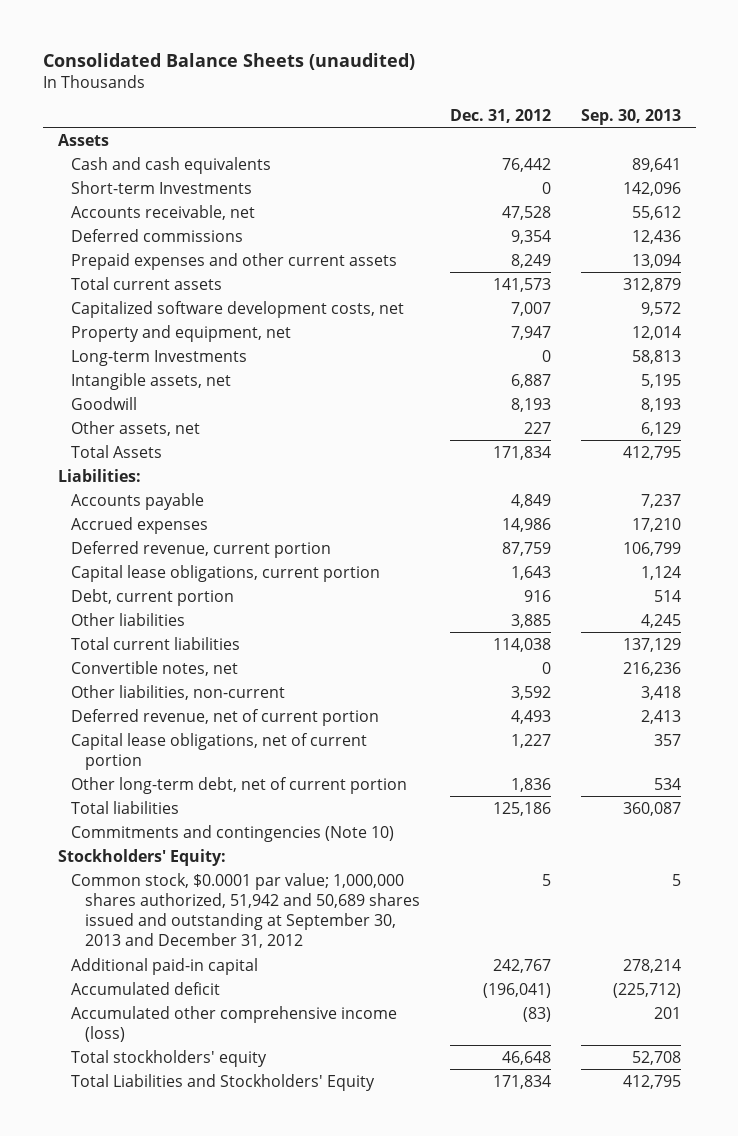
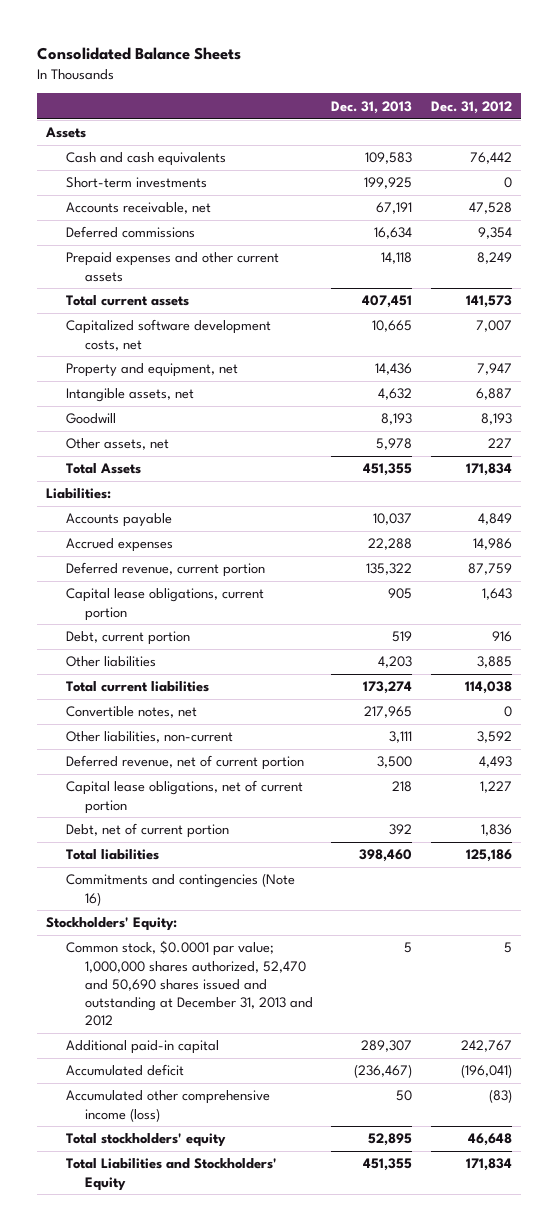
- Consolidated Balance Sheets (unaudited)
+ Consolidated Balance Sheets
- | Dec. 31, 2012 | Sep. 30, 2013
+ | Dec. 31, 2013 | Dec. 31, 2012
- Short-term Investments | 0 | 142,096
+ Short-term investments | 199,925 | 0
- Long-term Investments | 0 | 58,813
- Other long-term debt, net of current portion | 1,836 | 534
+ Debt, net of current portion | 392 | 1,836
- Commitments and contingencies (Note 10)
+ Commitments and contingencies (Note 16)
- Common stock, $0.0001 par value; 1,000,000 shares authorized, 51,942 and 50,689 shares issued and outstanding at September 30, 2013 and December 31, 2012 | 5 | 5
+ Common stock, $0.0001 par value; 1,000,000 shares authorized, 52,470 and 50,690 shares issued and outstanding at December 31, 2013 and 2012 | 5 | 5

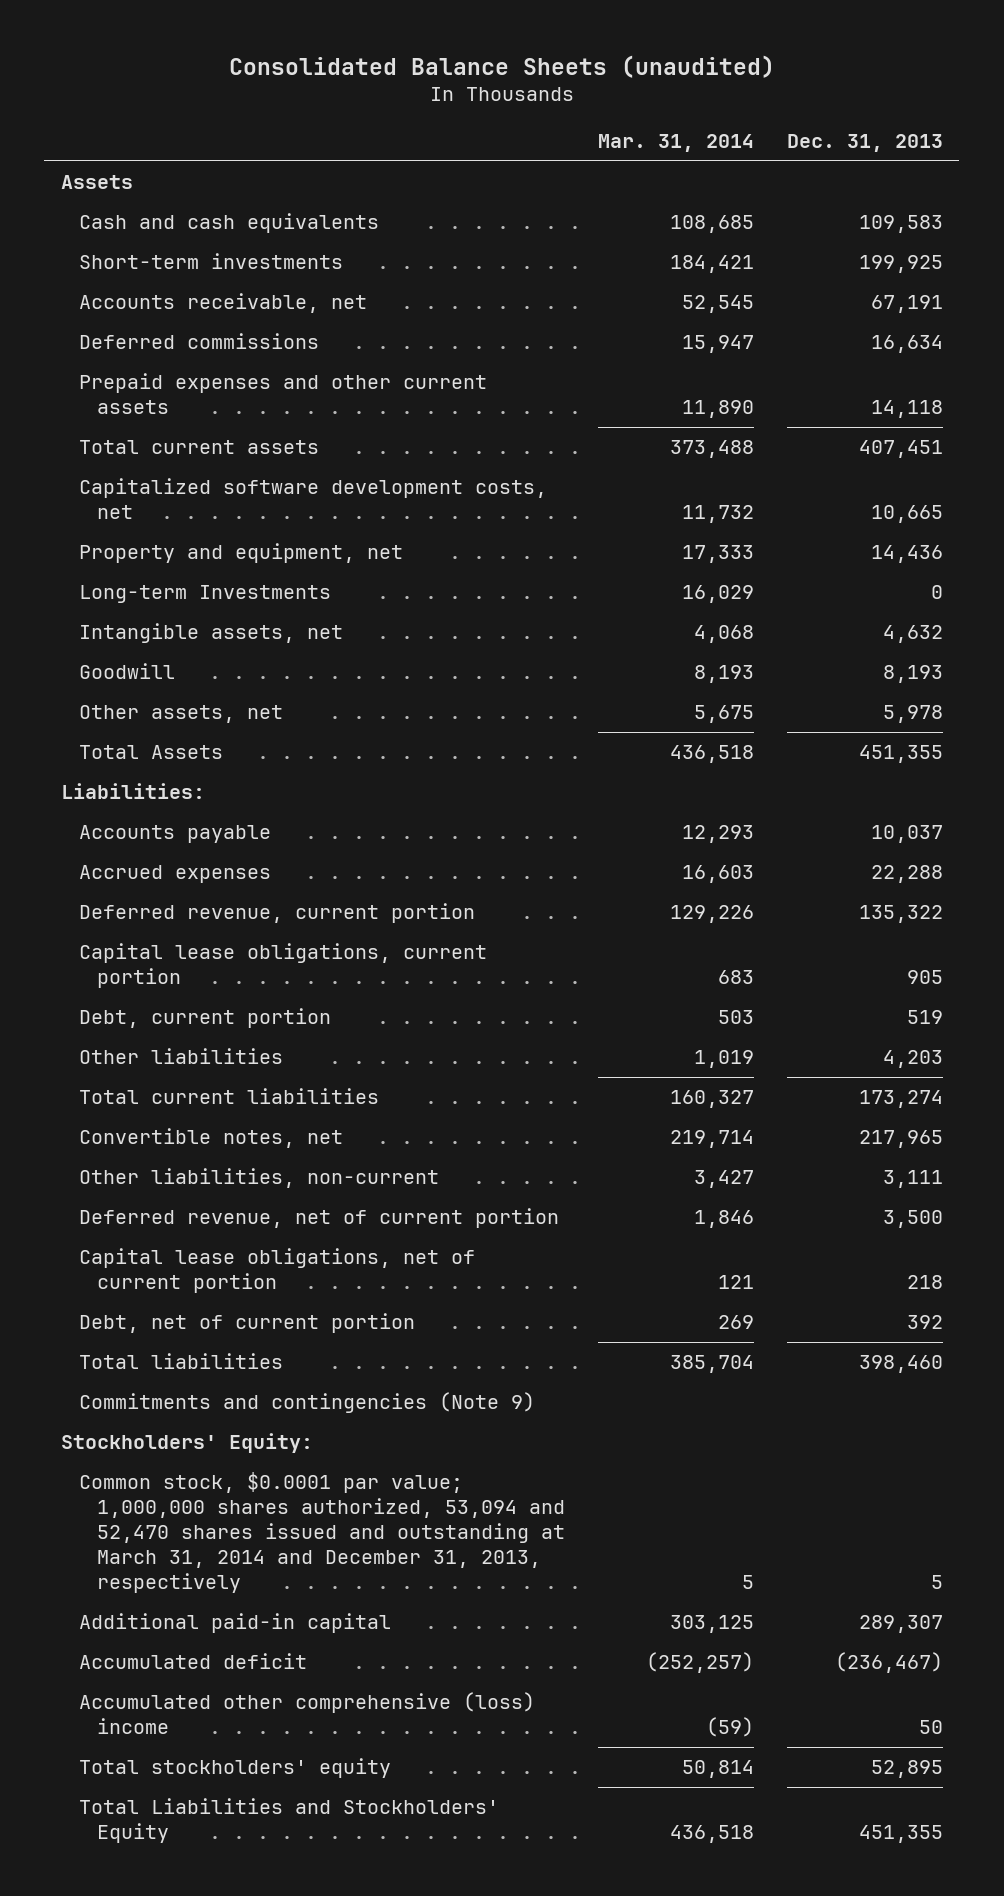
- Consolidated Balance Sheets
+ Consolidated Balance Sheets (unaudited)
- | Dec. 31, 2013 | Dec. 31, 2012
+ | Mar. 31, 2014 | Dec. 31, 2013
+ Long-term Investments | 16,029 | 0
- Commitments and contingencies (Note 16)
+ Commitments and contingencies (Note 9)
- Common stock, $0.0001 par value; 1,000,000 shares authorized, 52,470 and 50,690 shares issued and outstanding at December 31, 2013 and 2012 | 5 | 5
+ Common stock, $0.0001 par value; 1,000,000 shares authorized, 53,094 and 52,470 shares issued and outstanding at March 31, 2014 and December 31, 2013, respectively | 5 | 5
- Accumulated other comprehensive income (loss) | 50 | (83)
+ Accumulated other comprehensive (loss) income | (59) | 50

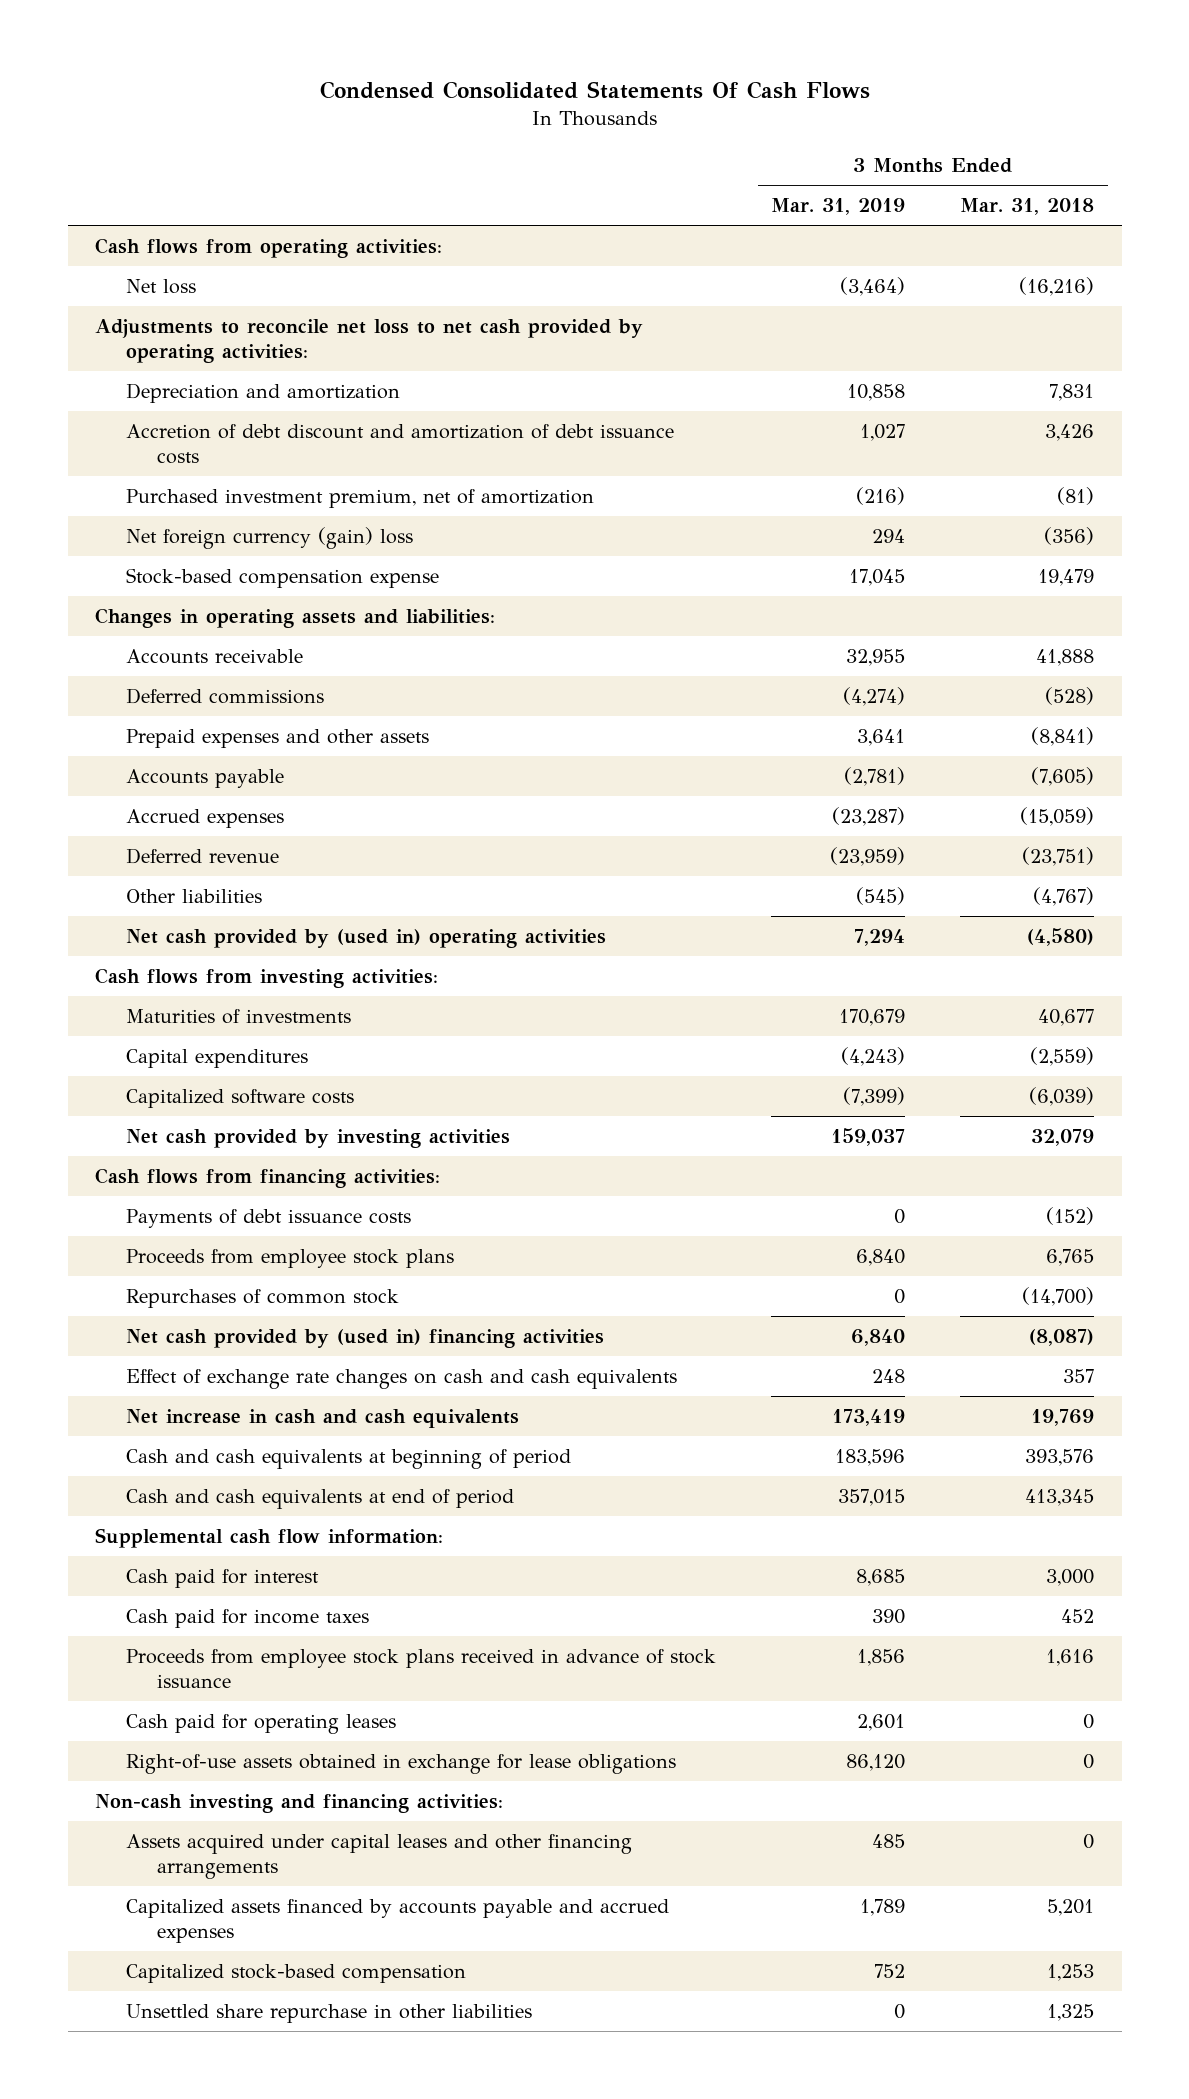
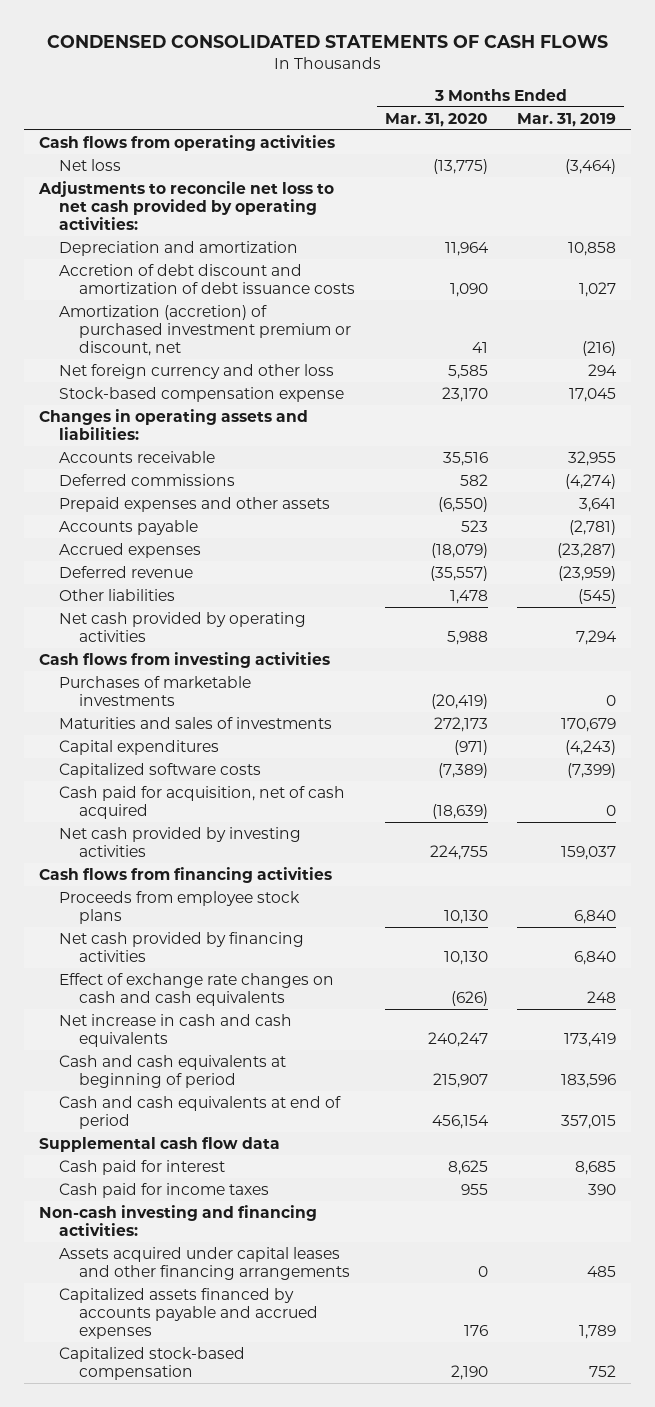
- Condensed Consolidated Statements Of Cash Flows
+ CONDENSED CONSOLIDATED STATEMENTS OF CASH FLOWS
- | 3 Months Ended Mar. 31, 2019 | 3 Months Ended Mar. 31, 2018
+ | 3 Months Ended Mar. 31, 2020 | 3 Months Ended Mar. 31, 2019
- Cash flows from operating activities:
+ Cash flows from operating activities
- Purchased investment premium, net of amortization | (216) | (81)
- Net foreign currency (gain) loss | 294 | (356)
+ Amortization (accretion) of purchased investment premium or discount, net | 41 | (216)
+ Net foreign currency and other loss | 5,585 | 294
- Net cash provided by (used in) operating activities | 7,294 | (4,580)
- Cash flows from investing activities:
- Maturities of investments | 170,679 | 40,677
+ Net cash provided by operating activities | 5,988 | 7,294
+ Cash flows from investing activities
+ Purchases of marketable investments | (20,419) | 0
+ Maturities and sales of investments | 272,173 | 170,679
+ Cash paid for acquisition, net of cash acquired | (18,639) | 0
- Cash flows from financing activities:
- Payments of debt issuance costs | 0 | (152)
+ Cash flows from financing activities
- Repurchases of common stock | 0 | (14,700)
- Net cash provided by (used in) financing activities | 6,840 | (8,087)
+ Net cash provided by financing activities | 10,130 | 6,840
- Supplemental cash flow information:
+ Supplemental cash flow data
- Proceeds from employee stock plans received in advance of stock issuance | 1,856 | 1,616
- Cash paid for operating leases | 2,601 | 0
- Right-of-use assets obtained in exchange for lease obligations | 86,120 | 0
- Unsettled share repurchase in other liabilities | 0 | 1,325

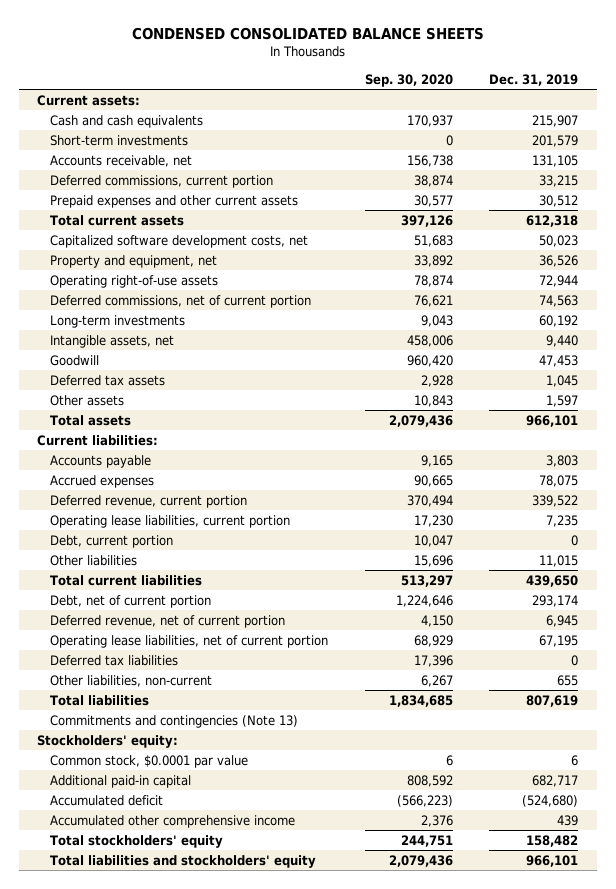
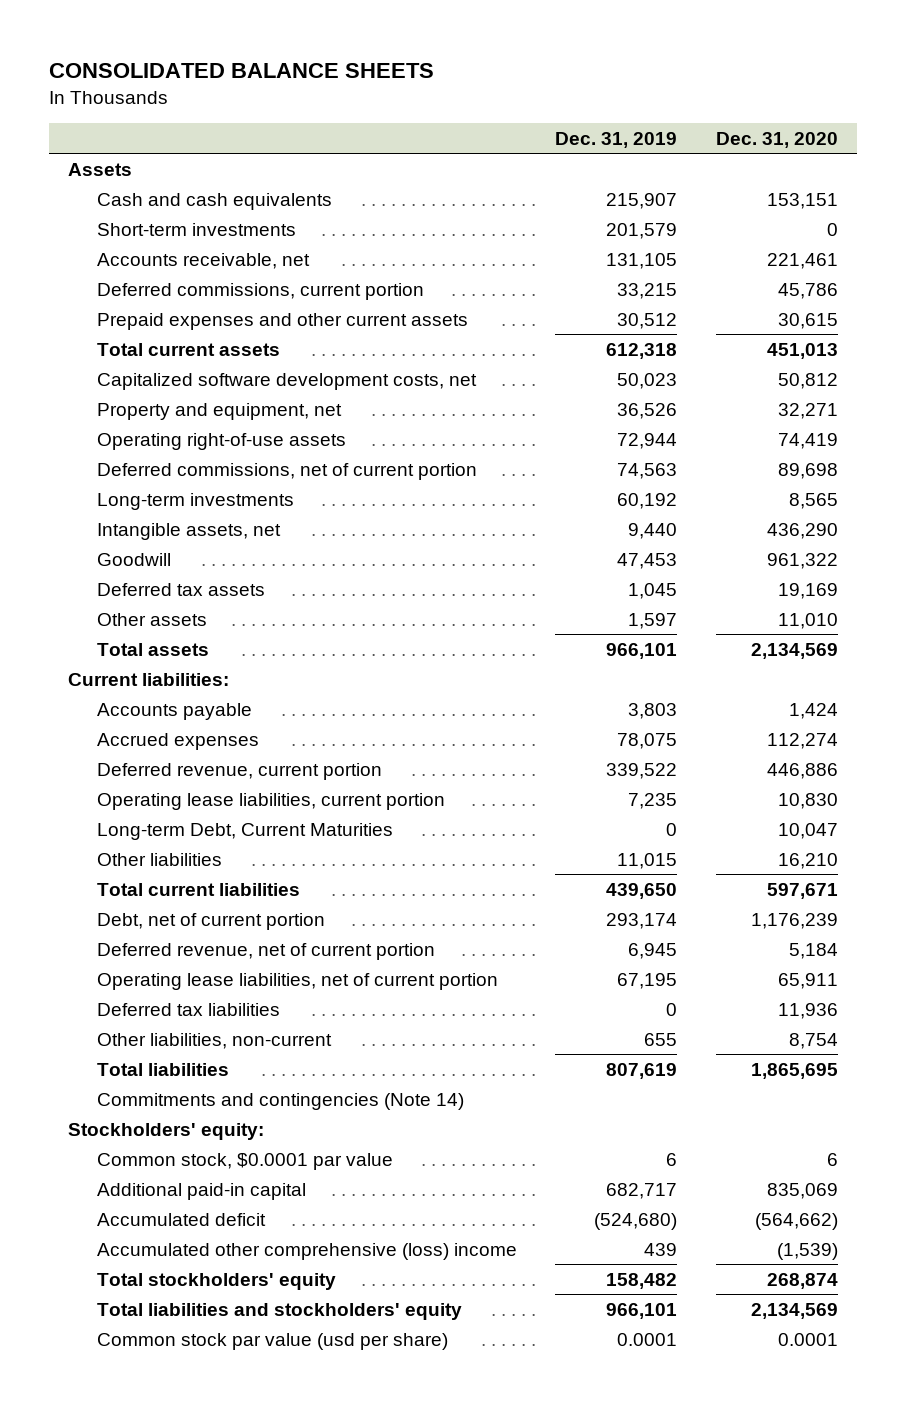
- CONDENSED CONSOLIDATED BALANCE SHEETS
+ CONSOLIDATED BALANCE SHEETS
- | Sep. 30, 2020 | Dec. 31, 2019
+ | Dec. 31, 2019 | Dec. 31, 2020
- Current assets:
+ Assets
- Debt, current portion | 10,047 | 0
+ Long-term Debt, Current Maturities | 0 | 10,047
- Commitments and contingencies (Note 13)
+ Commitments and contingencies (Note 14)
- Accumulated other comprehensive income | 2,376 | 439
+ Accumulated other comprehensive (loss) income | 439 | (1,539)
+ Common stock par value (usd per share) | 0.0001 | 0.0001

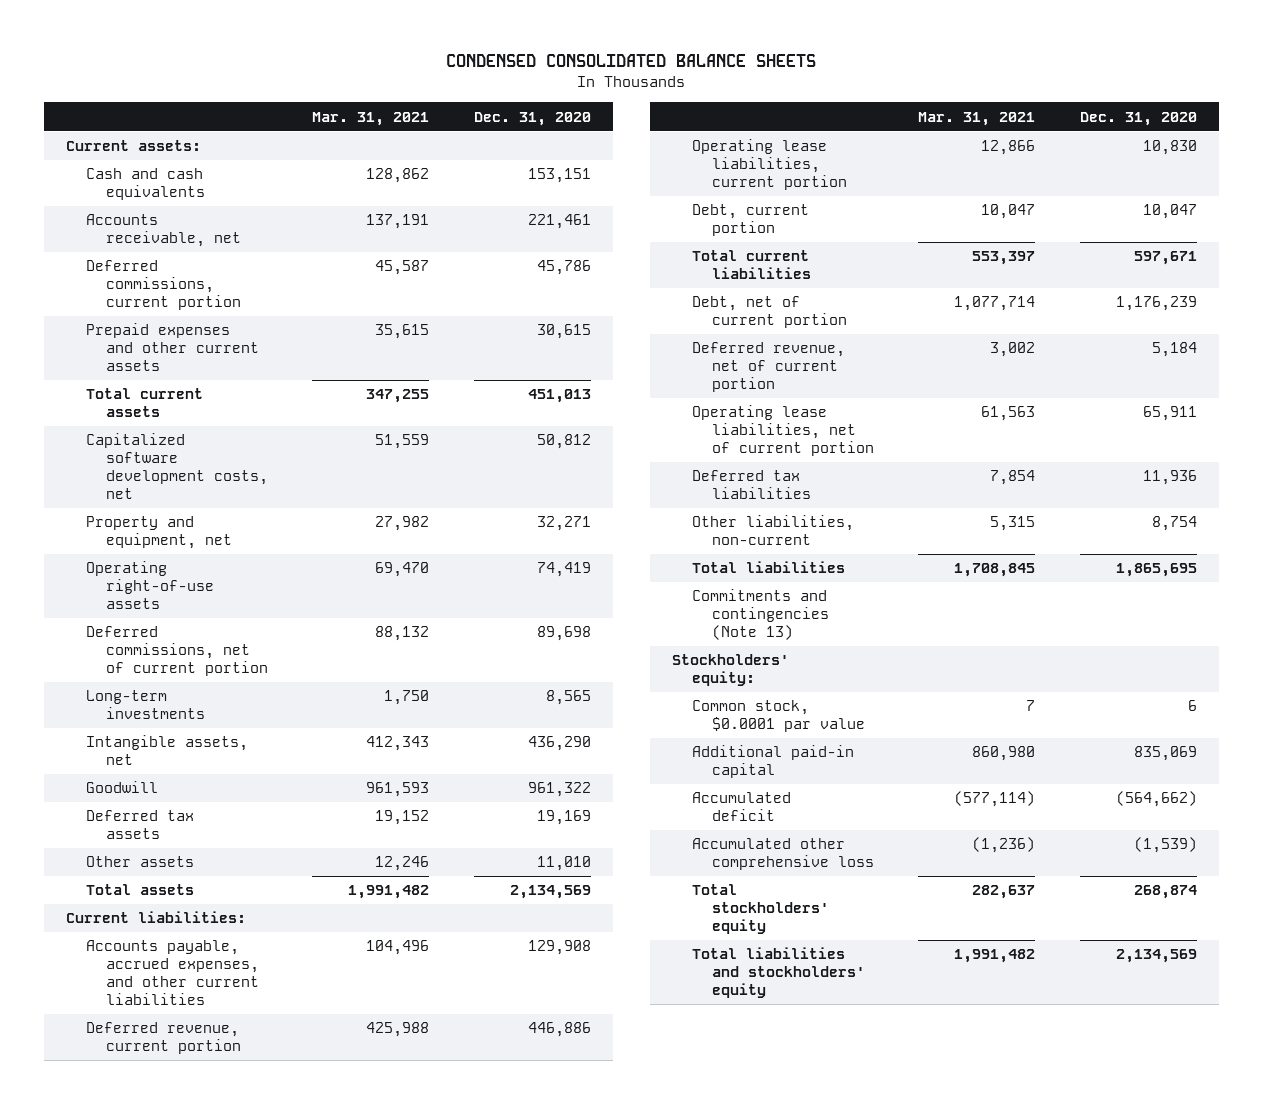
- CONSOLIDATED BALANCE SHEETS
+ CONDENSED CONSOLIDATED BALANCE SHEETS
- | Dec. 31, 2019 | Dec. 31, 2020
+ | Mar. 31, 2021 | Dec. 31, 2020
- Assets
+ Current assets:
- Short-term investments | 201,579 | 0
- Accounts payable | 3,803 | 1,424
- Accrued expenses | 78,075 | 112,274
+ Accounts payable, accrued expenses, and other current liabilities | 104,496 | 129,908
- Long-term Debt, Current Maturities | 0 | 10,047
- Other liabilities | 11,015 | 16,210
+ Debt, current portion | 10,047 | 10,047
- Commitments and contingencies (Note 14)
+ Commitments and contingencies (Note 13)
- Accumulated other comprehensive (loss) income | 439 | (1,539)
+ Accumulated other comprehensive loss | (1,236) | (1,539)
- Common stock par value (usd per share) | 0.0001 | 0.0001

